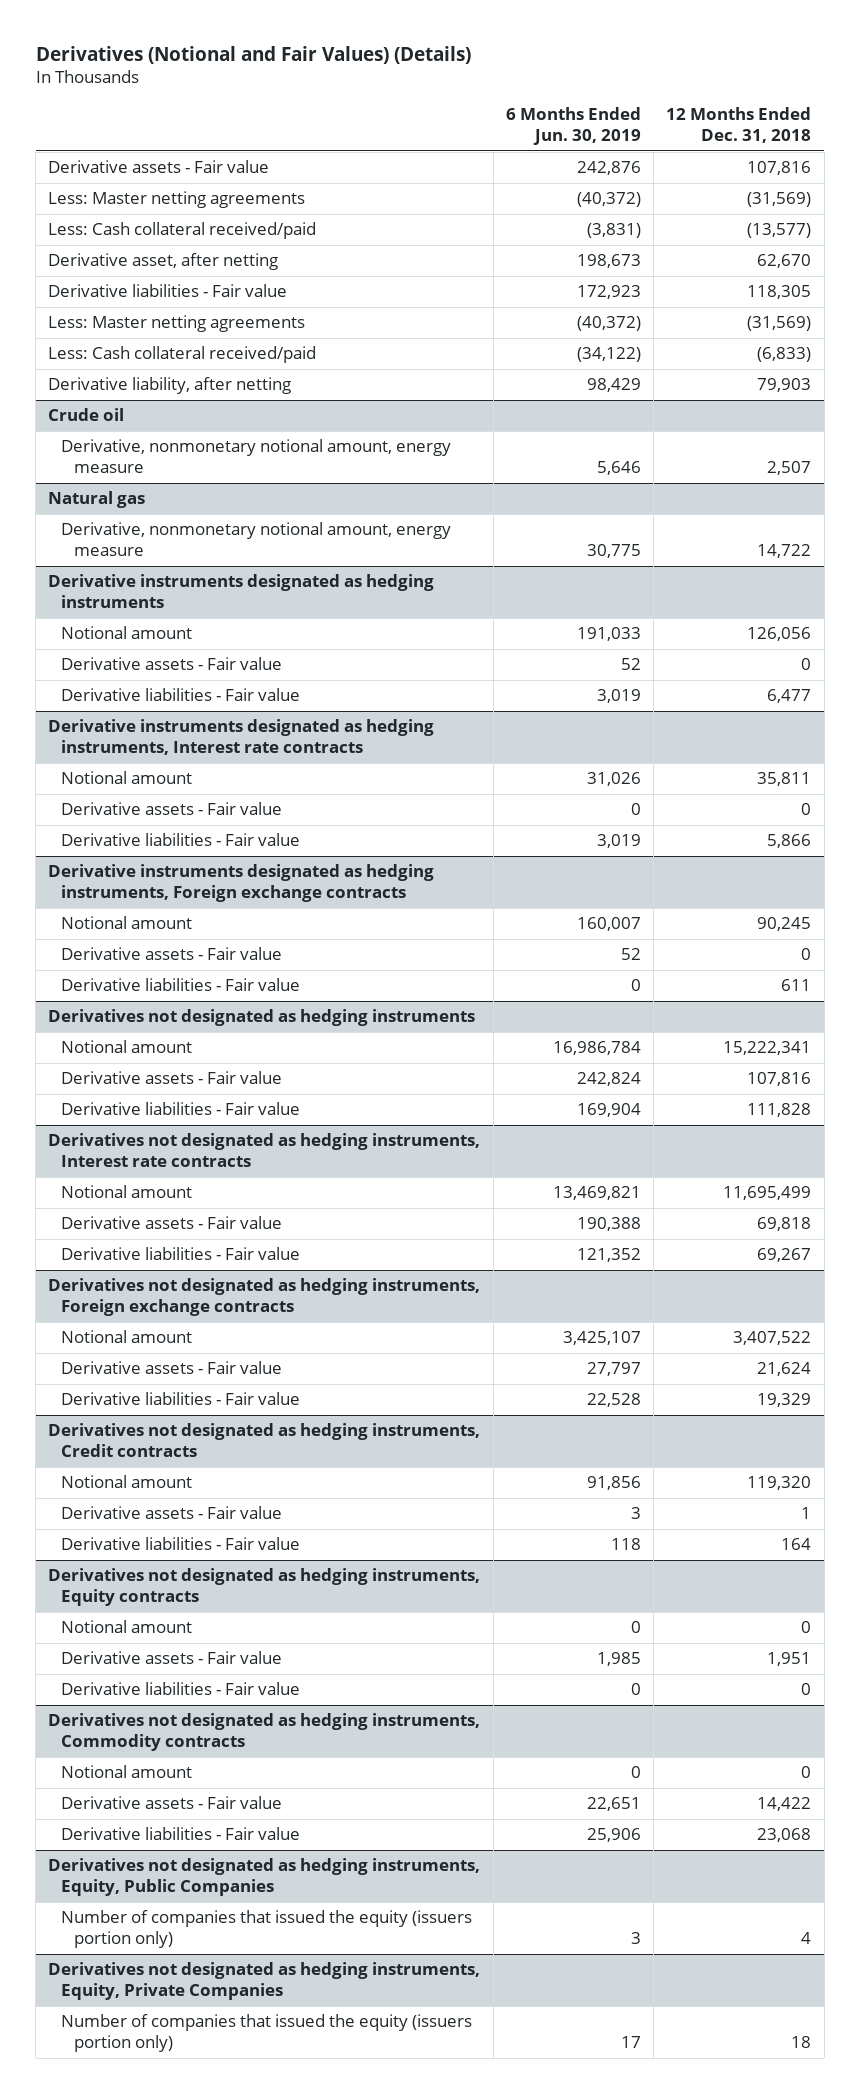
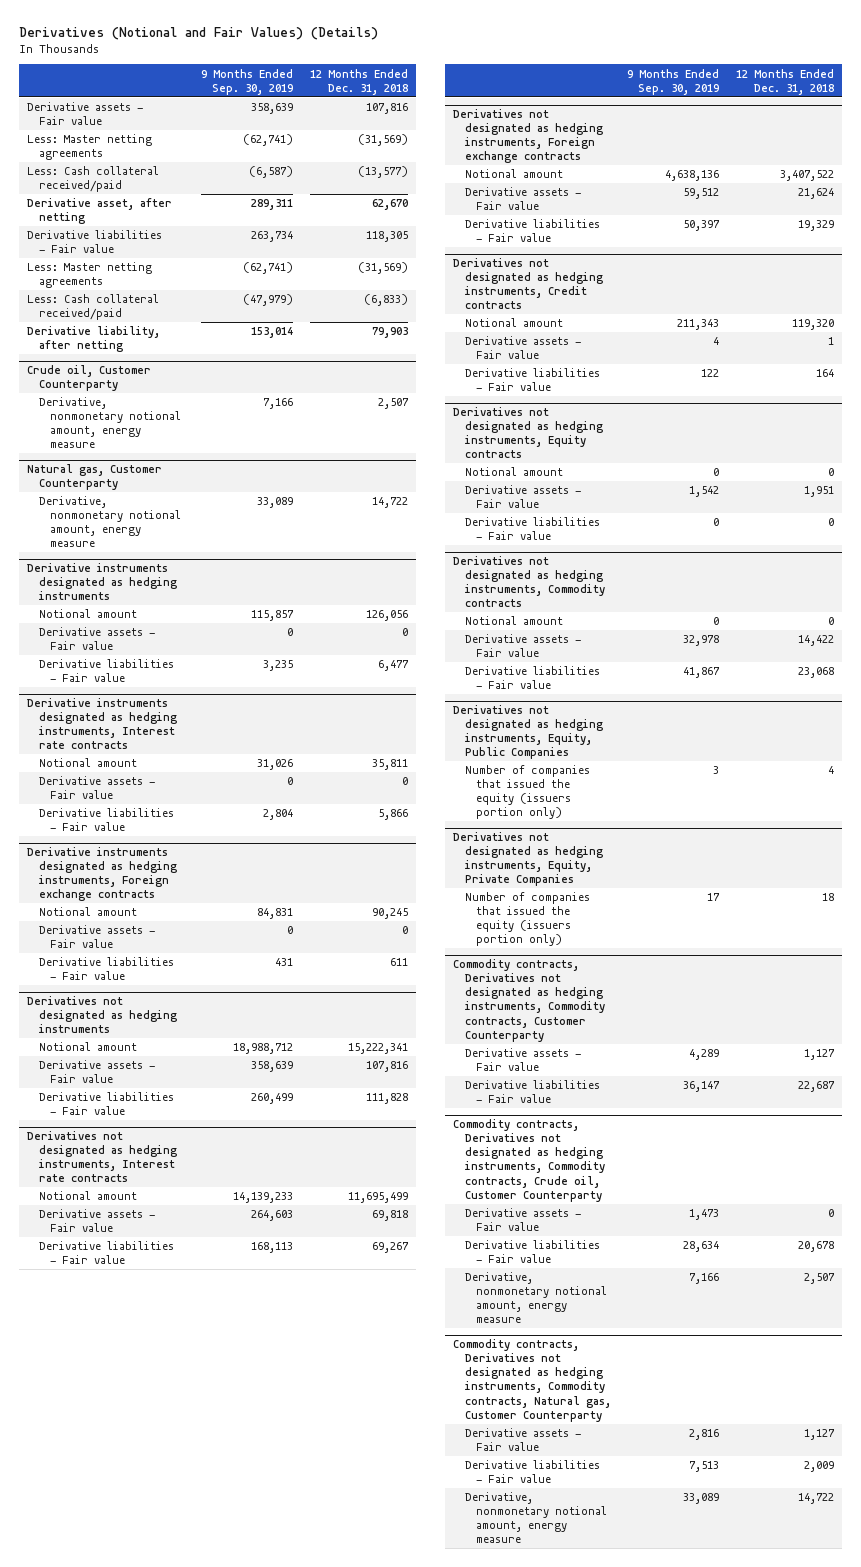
- | 6 Months Ended Jun. 30, 2019 | 12 Months Ended Dec. 31, 2018
+ | 9 Months Ended Sep. 30, 2019 | 12 Months Ended Dec. 31, 2018
- Crude oil
+ Crude oil, Customer Counterparty
- Natural gas
+ Natural gas, Customer Counterparty
+ Commodity contracts, Derivatives not designated as hedging instruments, Commodity contracts, Customer Counterparty
+ Derivative assets - Fair value | 4,289 | 1,127
+ Derivative liabilities - Fair value | 36,147 | 22,687
+ Commodity contracts, Derivatives not designated as hedging instruments, Commodity contracts, Crude oil, Customer Counterparty
+ Derivative assets - Fair value | 1,473 | 0
+ Derivative liabilities - Fair value | 28,634 | 20,678
+ Derivative, nonmonetary notional amount, energy measure | 7,166 | 2,507
+ Commodity contracts, Derivatives not designated as hedging instruments, Commodity contracts, Natural gas, Customer Counterparty
+ Derivative assets - Fair value | 2,816 | 1,127
+ Derivative liabilities - Fair value | 7,513 | 2,009
+ Derivative, nonmonetary notional amount, energy measure | 33,089 | 14,722

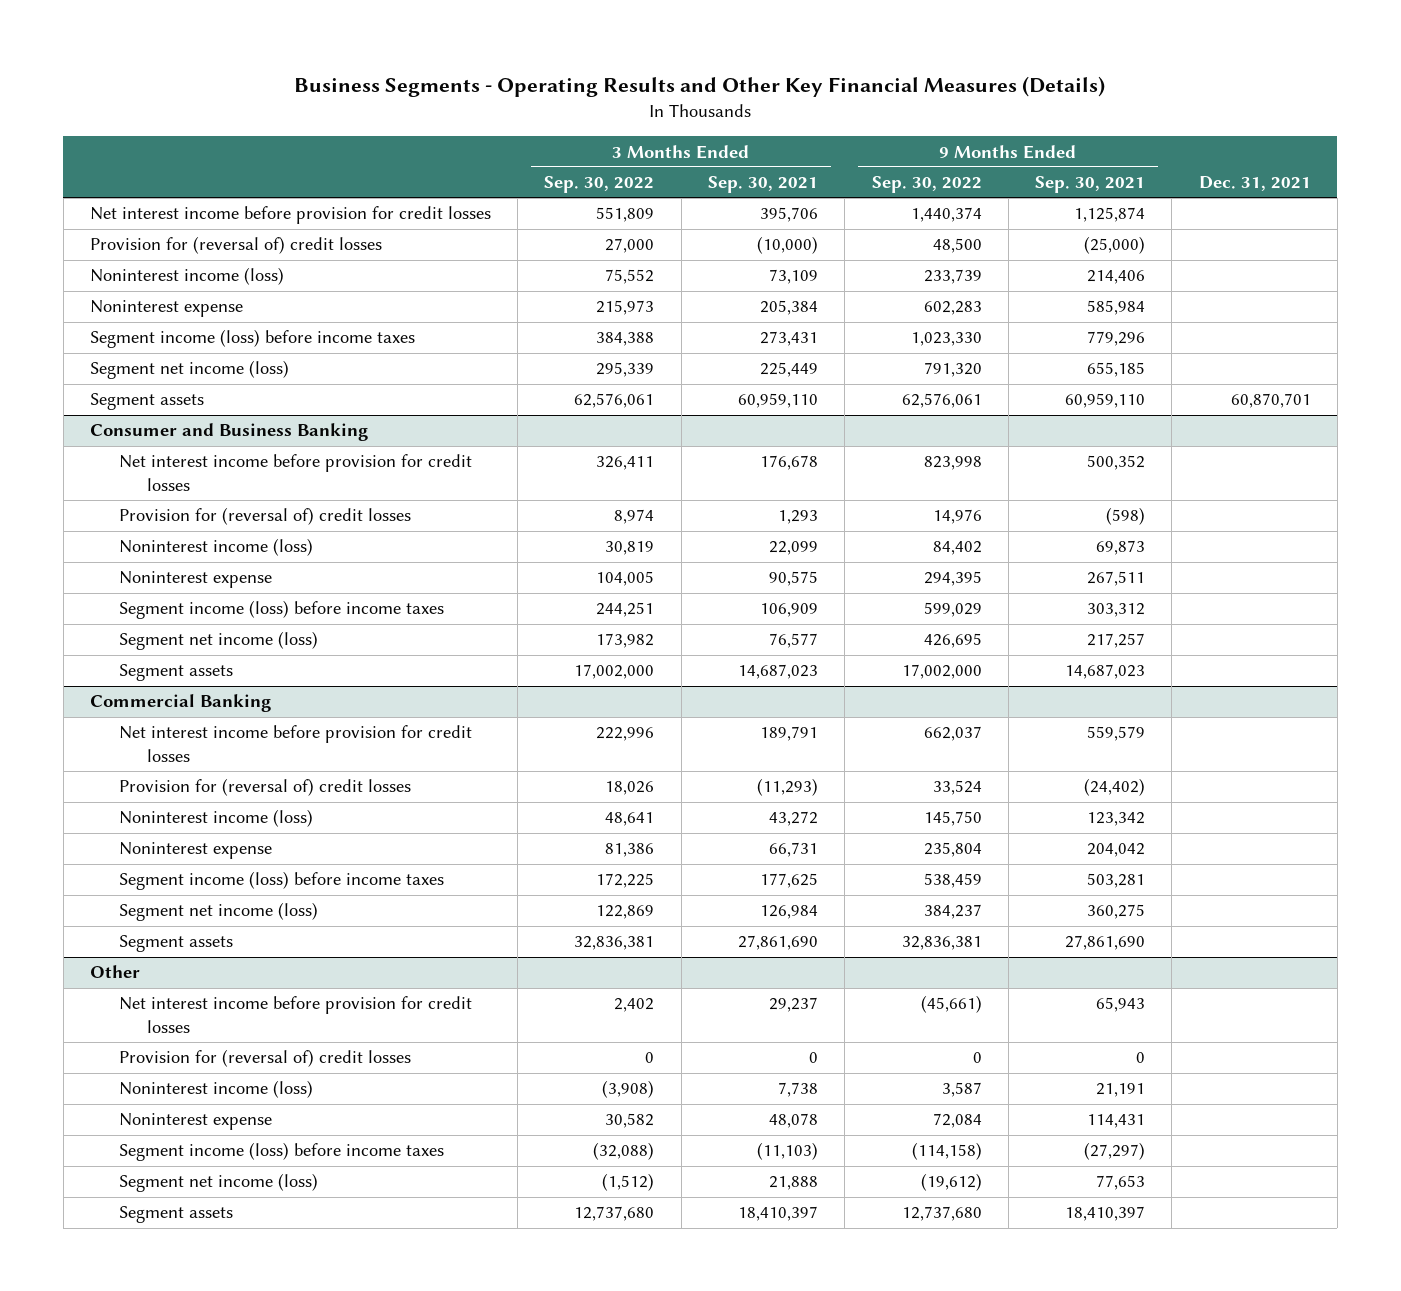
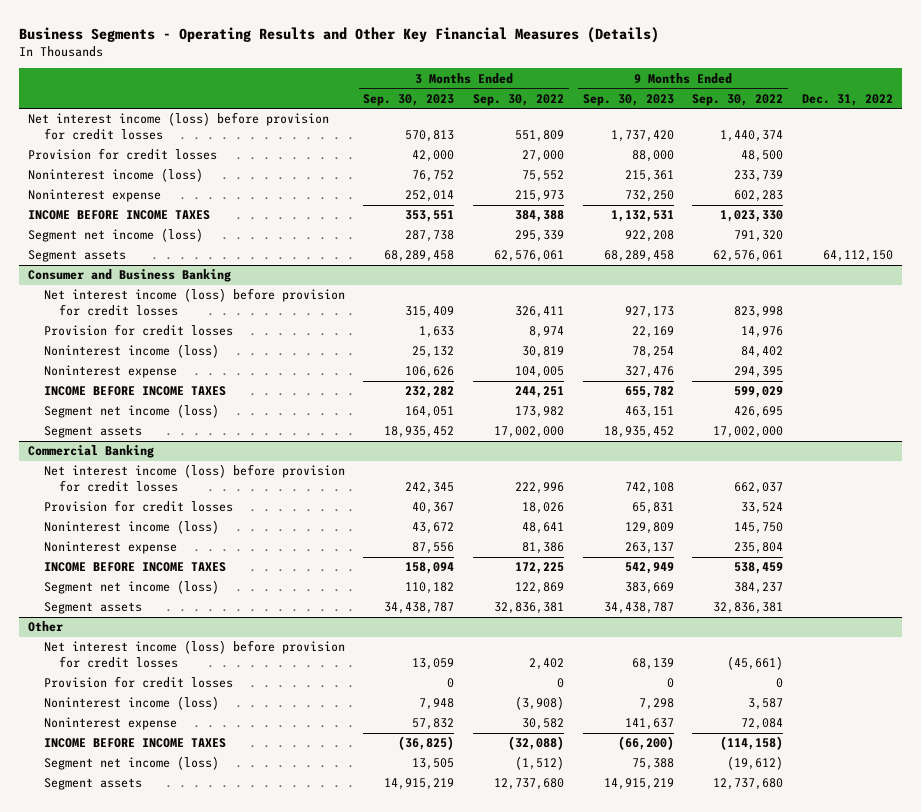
- | 3 Months Ended Sep. 30, 2022 | 3 Months Ended Sep. 30, 2021 | 9 Months Ended Sep. 30, 2022 | 9 Months Ended Sep. 30, 2021 | Dec. 31, 2021
+ | 3 Months Ended Sep. 30, 2023 | 3 Months Ended Sep. 30, 2022 | 9 Months Ended Sep. 30, 2023 | 9 Months Ended Sep. 30, 2022 | Dec. 31, 2022
- Net interest income before provision for credit losses | 551,809 | 395,706 | 1,440,374 | 1,125,874 |
- Provision for (reversal of) credit losses | 27,000 | (10,000) | 48,500 | (25,000) |
+ Net interest income (loss) before provision for credit losses | 570,813 | 551,809 | 1,737,420 | 1,440,374 |
+ Provision for credit losses | 42,000 | 27,000 | 88,000 | 48,500 |
- Segment income (loss) before income taxes | 384,388 | 273,431 | 1,023,330 | 779,296 |
+ INCOME BEFORE INCOME TAXES | 353,551 | 384,388 | 1,132,531 | 1,023,330 |
@ Consumer and Business Banking
- Net interest income before provision for credit losses | 326,411 | 176,678 | 823,998 | 500,352 |
- Provision for (reversal of) credit losses | 8,974 | 1,293 | 14,976 | (598) |
+ Net interest income (loss) before provision for credit losses | 315,409 | 326,411 | 927,173 | 823,998 |
+ Provision for credit losses | 1,633 | 8,974 | 22,169 | 14,976 |
- Segment income (loss) before income taxes | 244,251 | 106,909 | 599,029 | 303,312 |
+ INCOME BEFORE INCOME TAXES | 232,282 | 244,251 | 655,782 | 599,029 |
@ Commercial Banking
- Net interest income before provision for credit losses | 222,996 | 189,791 | 662,037 | 559,579 |
- Provision for (reversal of) credit losses | 18,026 | (11,293) | 33,524 | (24,402) |
+ Net interest income (loss) before provision for credit losses | 242,345 | 222,996 | 742,108 | 662,037 |
+ Provision for credit losses | 40,367 | 18,026 | 65,831 | 33,524 |
- Segment income (loss) before income taxes | 172,225 | 177,625 | 538,459 | 503,281 |
+ INCOME BEFORE INCOME TAXES | 158,094 | 172,225 | 542,949 | 538,459 |
@ Other
- Net interest income before provision for credit losses | 2,402 | 29,237 | (45,661) | 65,943 |
- Provision for (reversal of) credit losses | 0 | 0 | 0 | 0 |
+ Net interest income (loss) before provision for credit losses | 13,059 | 2,402 | 68,139 | (45,661) |
+ Provision for credit losses | 0 | 0 | 0 | 0 |
- Segment income (loss) before income taxes | (32,088) | (11,103) | (114,158) | (27,297) |
+ INCOME BEFORE INCOME TAXES | (36,825) | (32,088) | (66,200) | (114,158) |

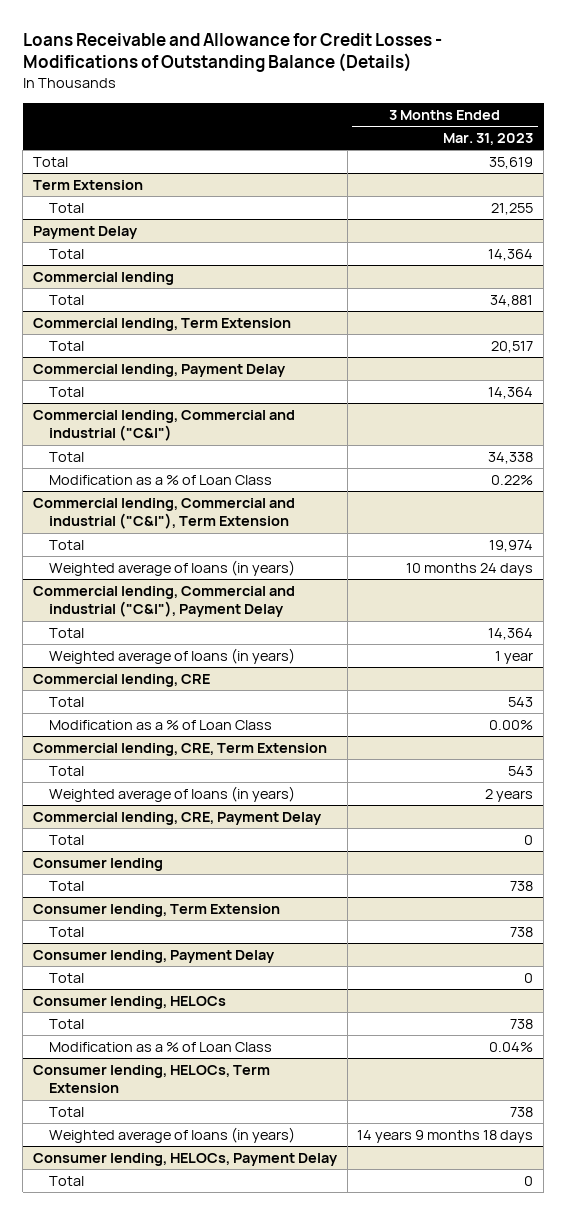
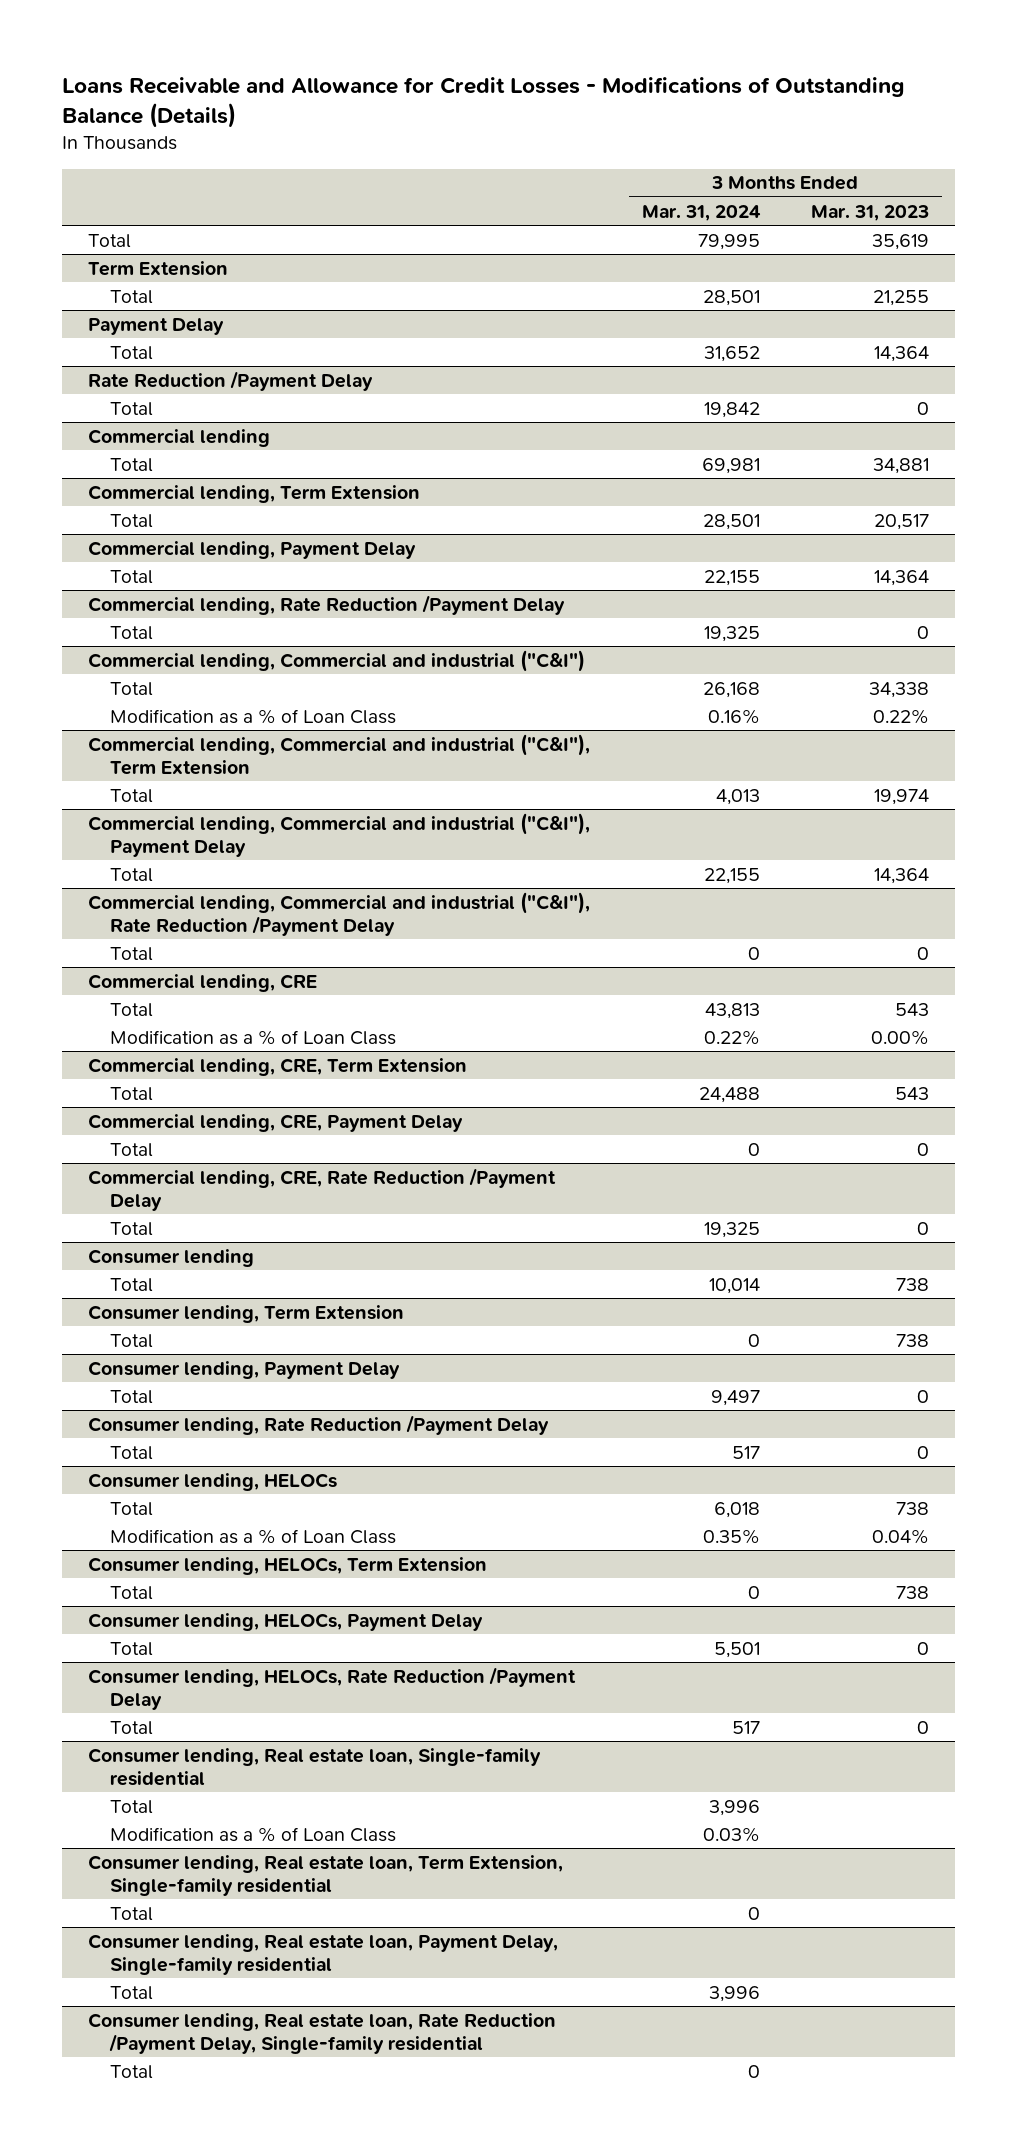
- | 3 Months Ended Mar. 31, 2023
+ | 3 Months Ended Mar. 31, 2024 | 3 Months Ended Mar. 31, 2023
+ Rate Reduction /Payment Delay
+ Total | 19,842 | 0
+ Commercial lending, Rate Reduction /Payment Delay
+ Total | 19,325 | 0
@ Commercial lending, Commercial and industrial ("C&I"), Term Extension
- Weighted average of loans (in years) | 10 months 24 days
@ Commercial lending, Commercial and industrial ("C&I"), Payment Delay
- Weighted average of loans (in years) | 1 year
+ Commercial lending, Commercial and industrial ("C&I"), Rate Reduction /Payment Delay
+ Total | 0 | 0
@ Commercial lending, CRE, Term Extension
- Weighted average of loans (in years) | 2 years
+ Commercial lending, CRE, Rate Reduction /Payment Delay
+ Total | 19,325 | 0
+ Consumer lending, Rate Reduction /Payment Delay
+ Total | 517 | 0
@ Consumer lending, HELOCs, Term Extension
- Weighted average of loans (in years) | 14 years 9 months 18 days
+ Consumer lending, HELOCs, Rate Reduction /Payment Delay
+ Total | 517 | 0
+ Consumer lending, Real estate loan, Single-family residential
+ Total | 3,996 |
+ Modification as a % of Loan Class | 0.03% |
+ Consumer lending, Real estate loan, Term Extension, Single-family residential
+ Total | 0 |
+ Consumer lending, Real estate loan, Payment Delay, Single-family residential
+ Total | 3,996 |
+ Consumer lending, Real estate loan, Rate Reduction /Payment Delay, Single-family residential
+ Total | 0 |

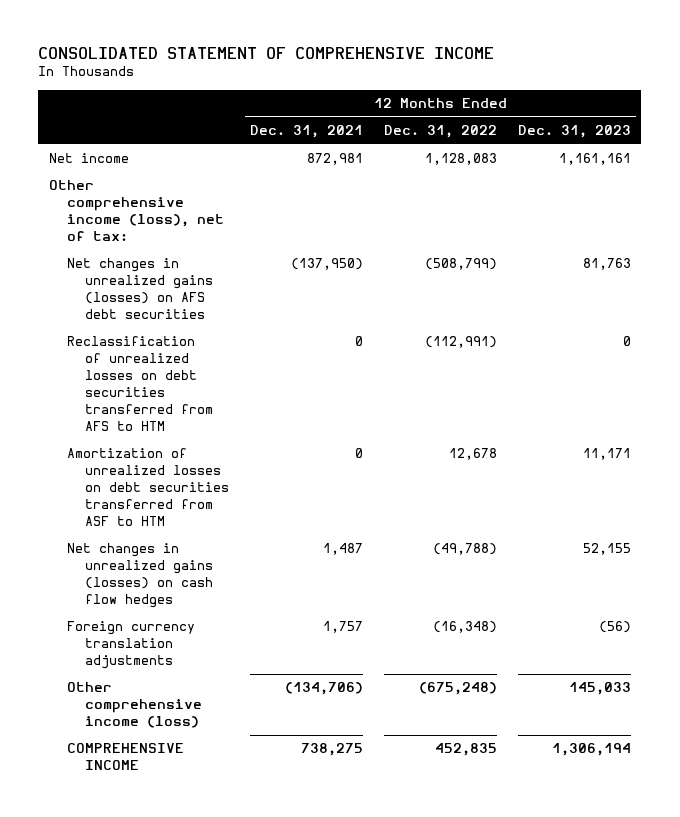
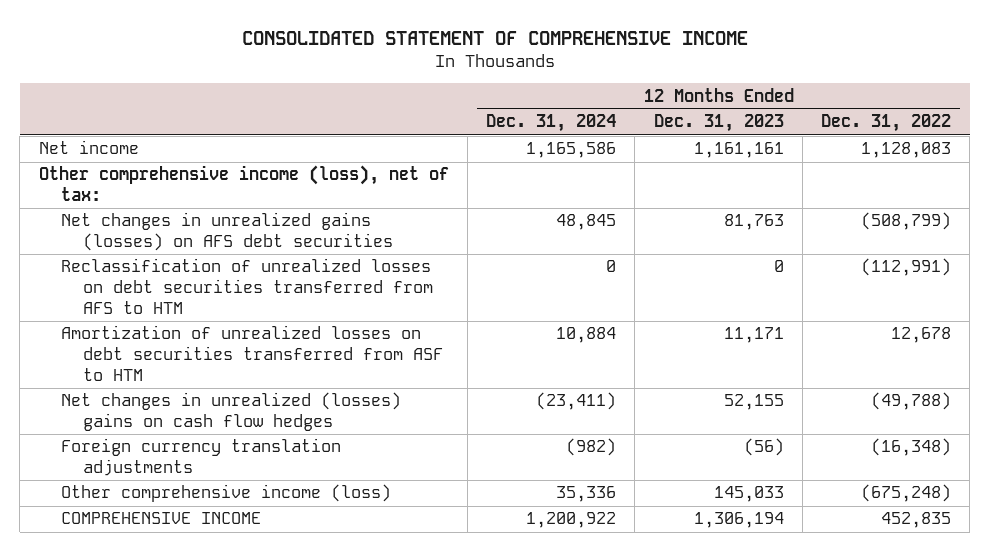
- | 12 Months Ended Dec. 31, 2021 | 12 Months Ended Dec. 31, 2022 | 12 Months Ended Dec. 31, 2023
+ | 12 Months Ended Dec. 31, 2024 | 12 Months Ended Dec. 31, 2023 | 12 Months Ended Dec. 31, 2022
- Net changes in unrealized gains (losses) on cash flow hedges | 1,487 | (49,788) | 52,155
+ Net changes in unrealized (losses) gains on cash flow hedges | (23,411) | 52,155 | (49,788)

